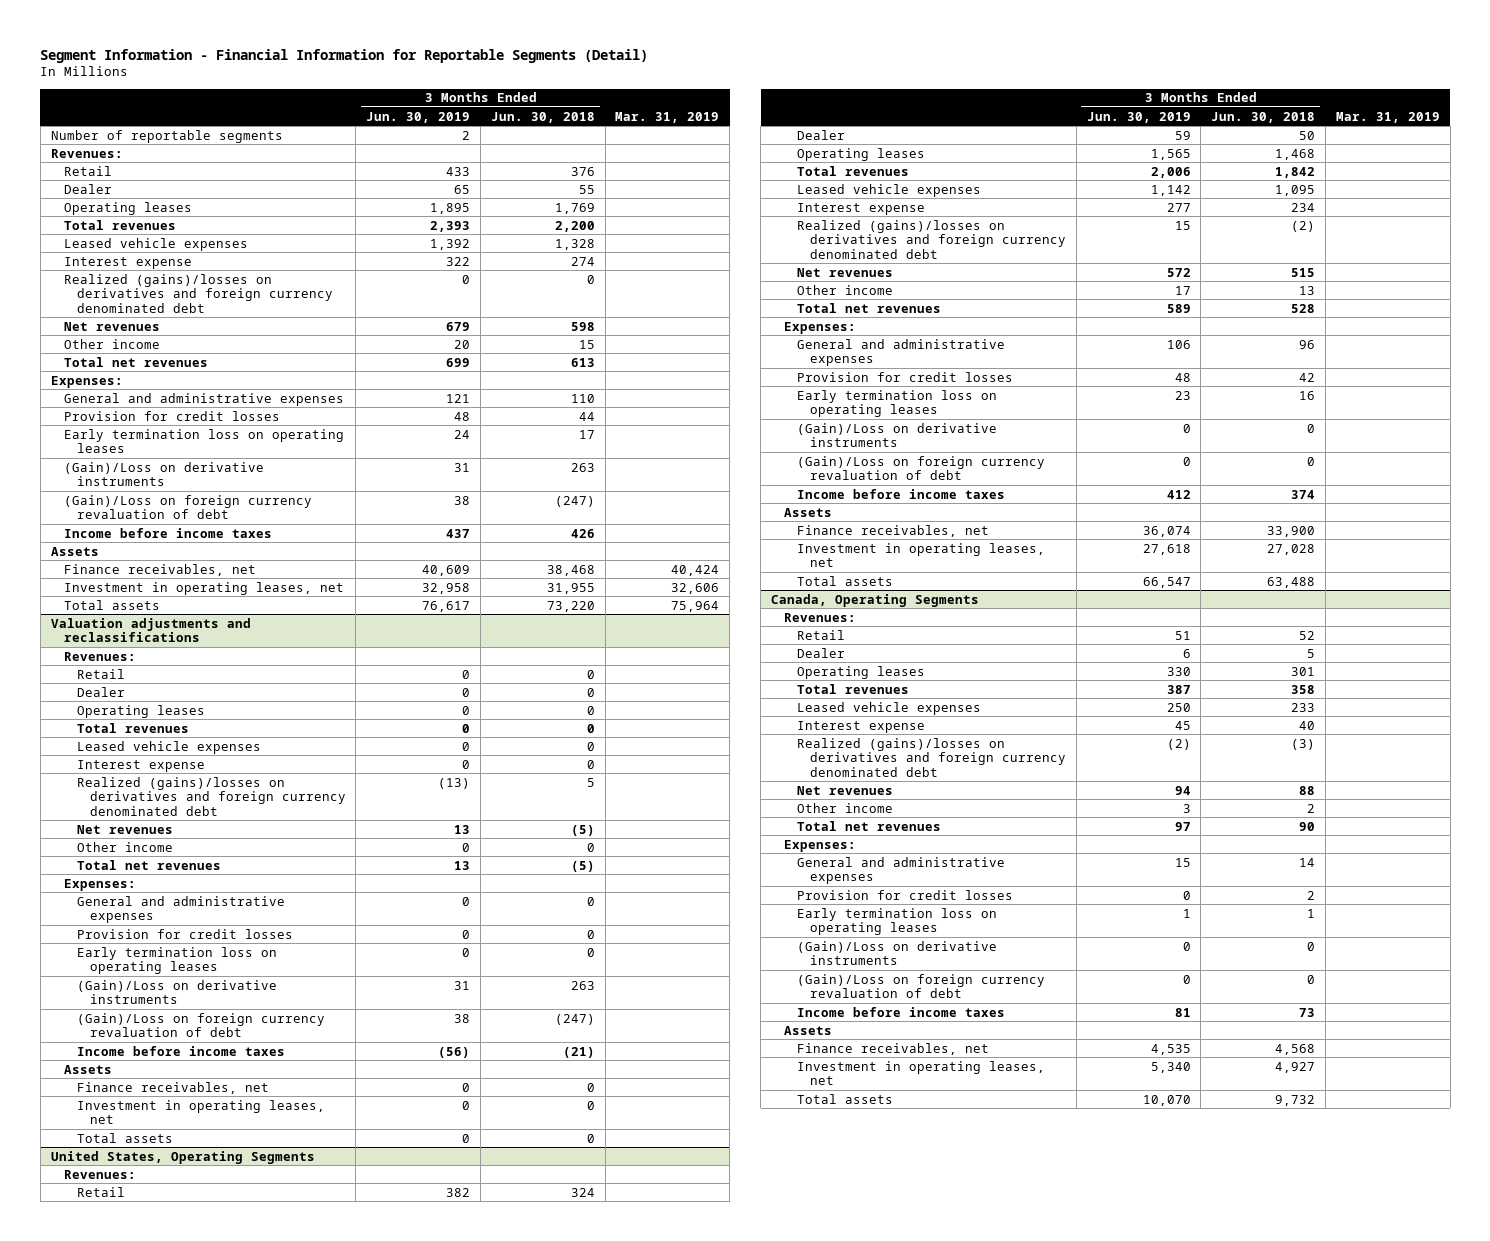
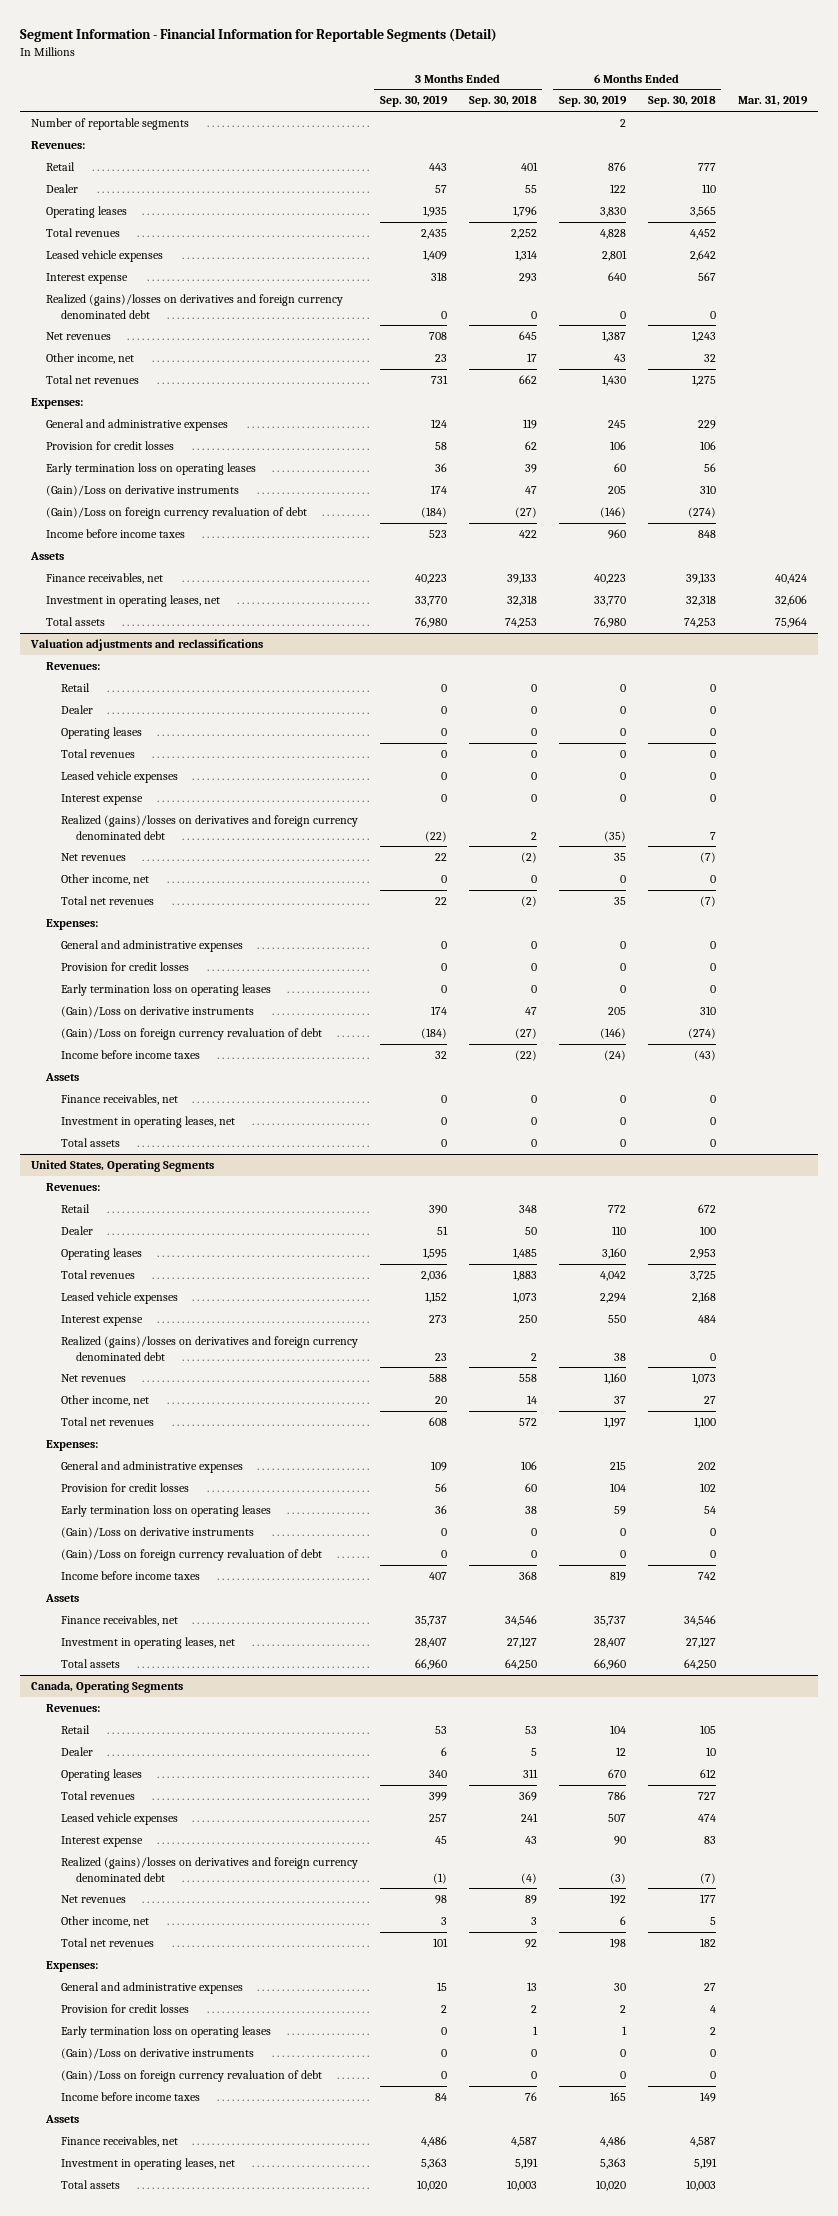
- | 3 Months Ended Jun. 30, 2019 | 3 Months Ended Jun. 30, 2018 | Mar. 31, 2019
+ | 3 Months Ended Sep. 30, 2019 | 3 Months Ended Sep. 30, 2018 | 6 Months Ended Sep. 30, 2019 | 6 Months Ended Sep. 30, 2018 | Mar. 31, 2019
- Other income | 20 | 15 |
+ Other income, net | 23 | 17 | 43 | 32 |
@ Valuation adjustments and reclassifications
- Other income | 0 | 0 |
+ Other income, net | 0 | 0 | 0 | 0 |
@ United States, Operating Segments
- Other income | 17 | 13 |
+ Other income, net | 20 | 14 | 37 | 27 |
@ Canada, Operating Segments
- Other income | 3 | 2 |
+ Other income, net | 3 | 3 | 6 | 5 |

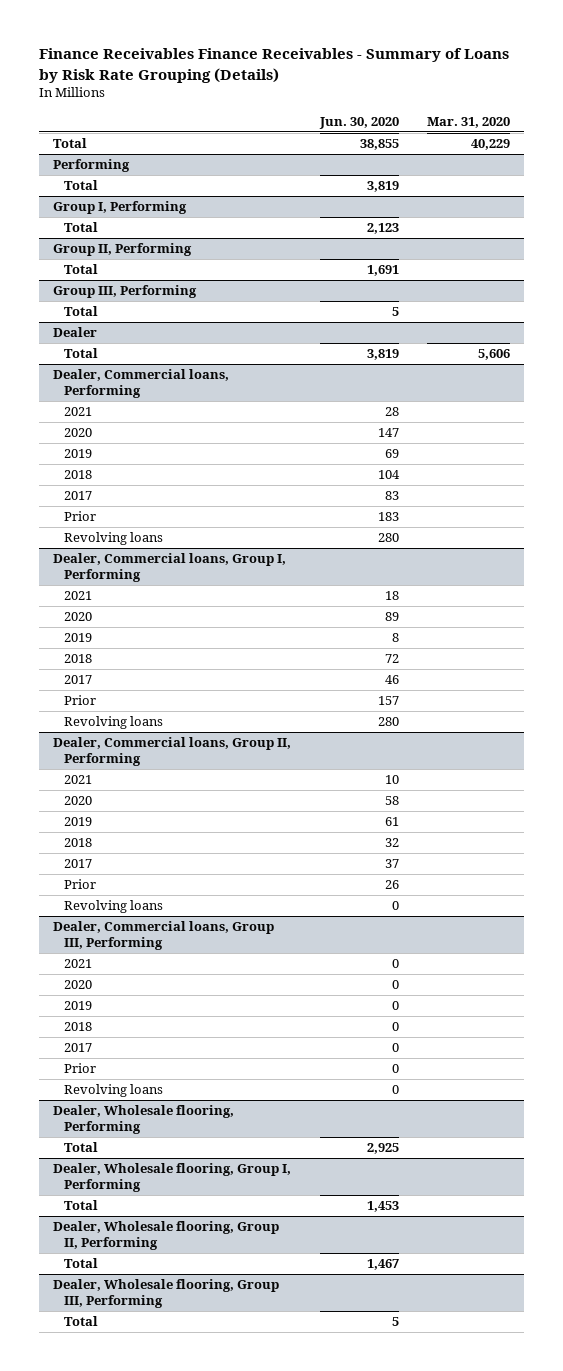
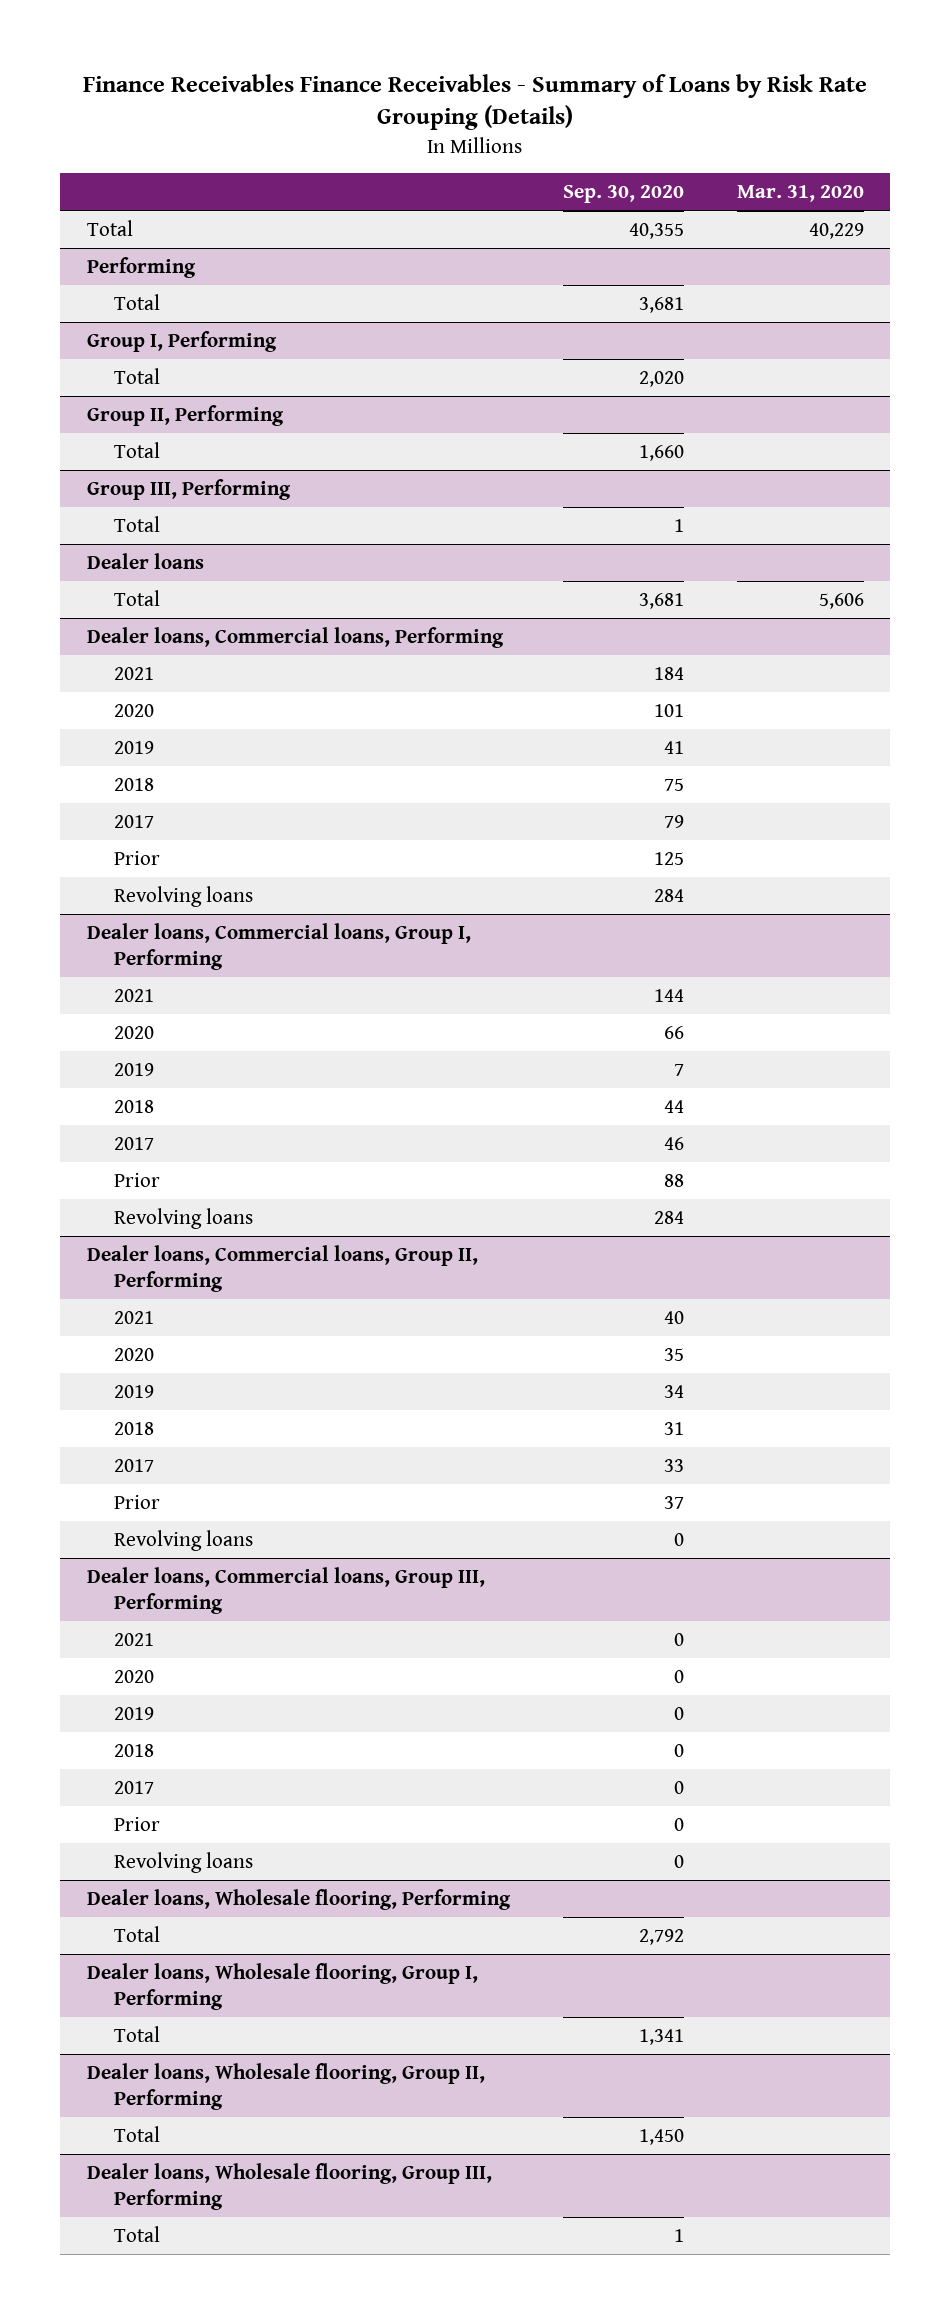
- | Jun. 30, 2020 | Mar. 31, 2020
+ | Sep. 30, 2020 | Mar. 31, 2020
- Dealer
+ Dealer loans
- Dealer, Commercial loans, Performing
+ Dealer loans, Commercial loans, Performing
- Dealer, Commercial loans, Group I, Performing
+ Dealer loans, Commercial loans, Group I, Performing
- Dealer, Commercial loans, Group II, Performing
+ Dealer loans, Commercial loans, Group II, Performing
- Dealer, Commercial loans, Group III, Performing
+ Dealer loans, Commercial loans, Group III, Performing
- Dealer, Wholesale flooring, Performing
+ Dealer loans, Wholesale flooring, Performing
- Dealer, Wholesale flooring, Group I, Performing
+ Dealer loans, Wholesale flooring, Group I, Performing
- Dealer, Wholesale flooring, Group II, Performing
+ Dealer loans, Wholesale flooring, Group II, Performing
- Dealer, Wholesale flooring, Group III, Performing
+ Dealer loans, Wholesale flooring, Group III, Performing

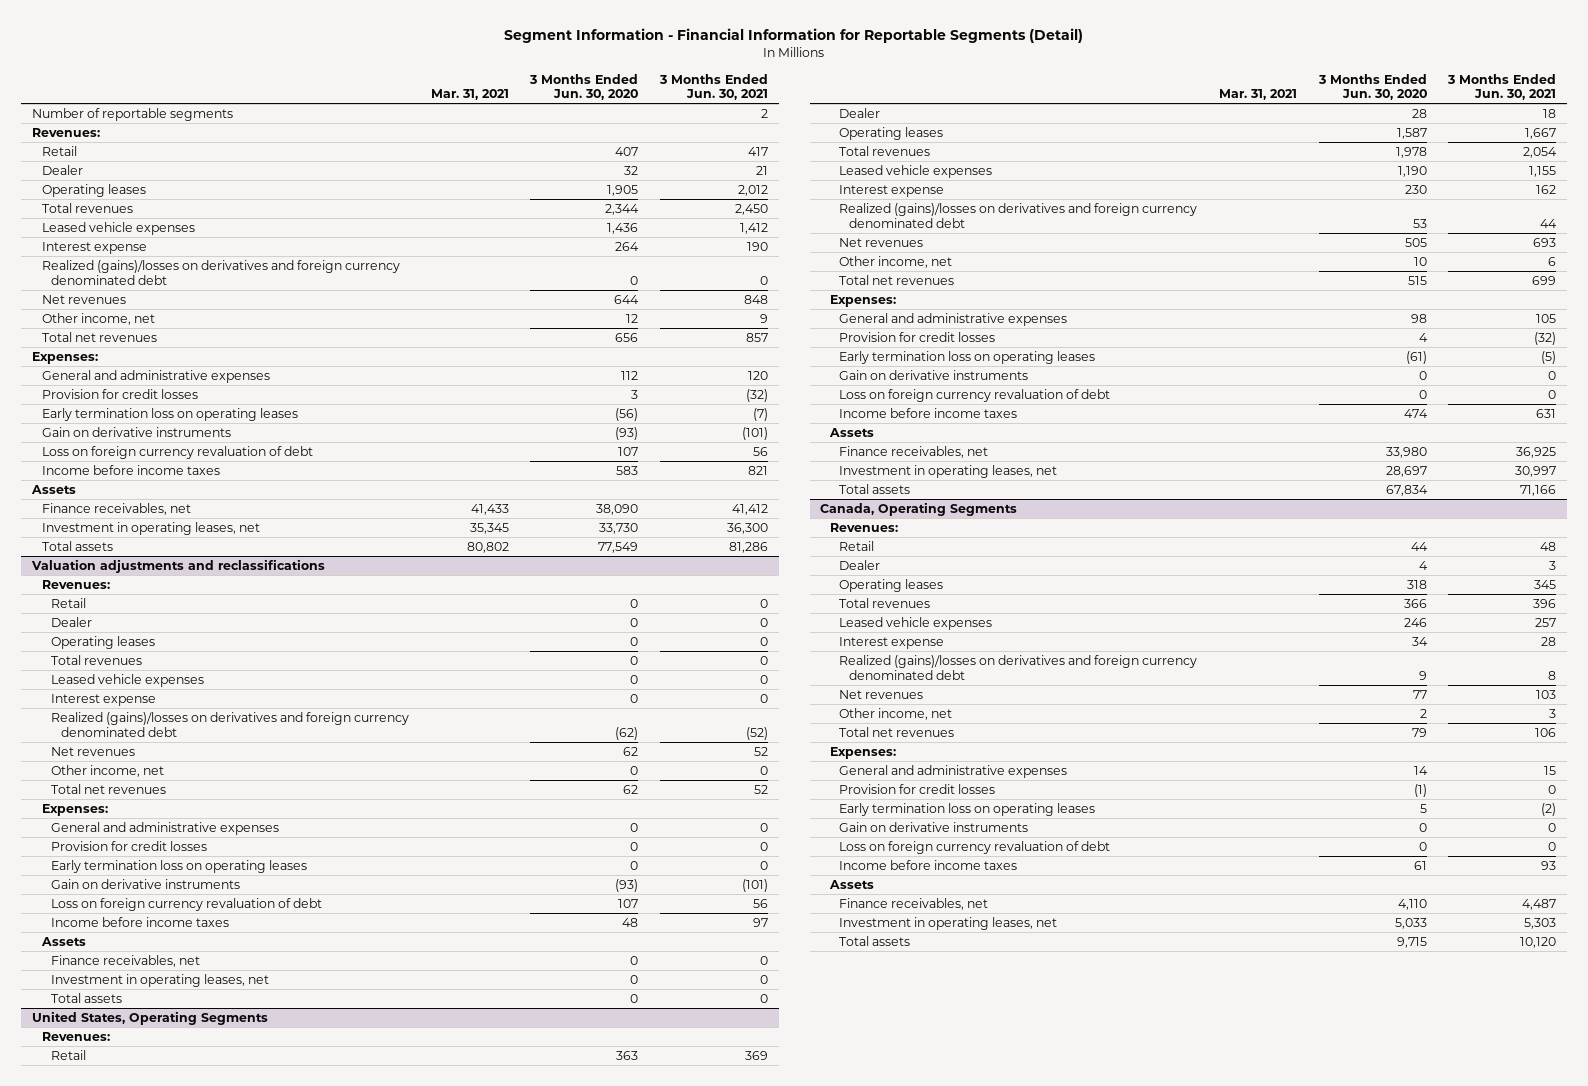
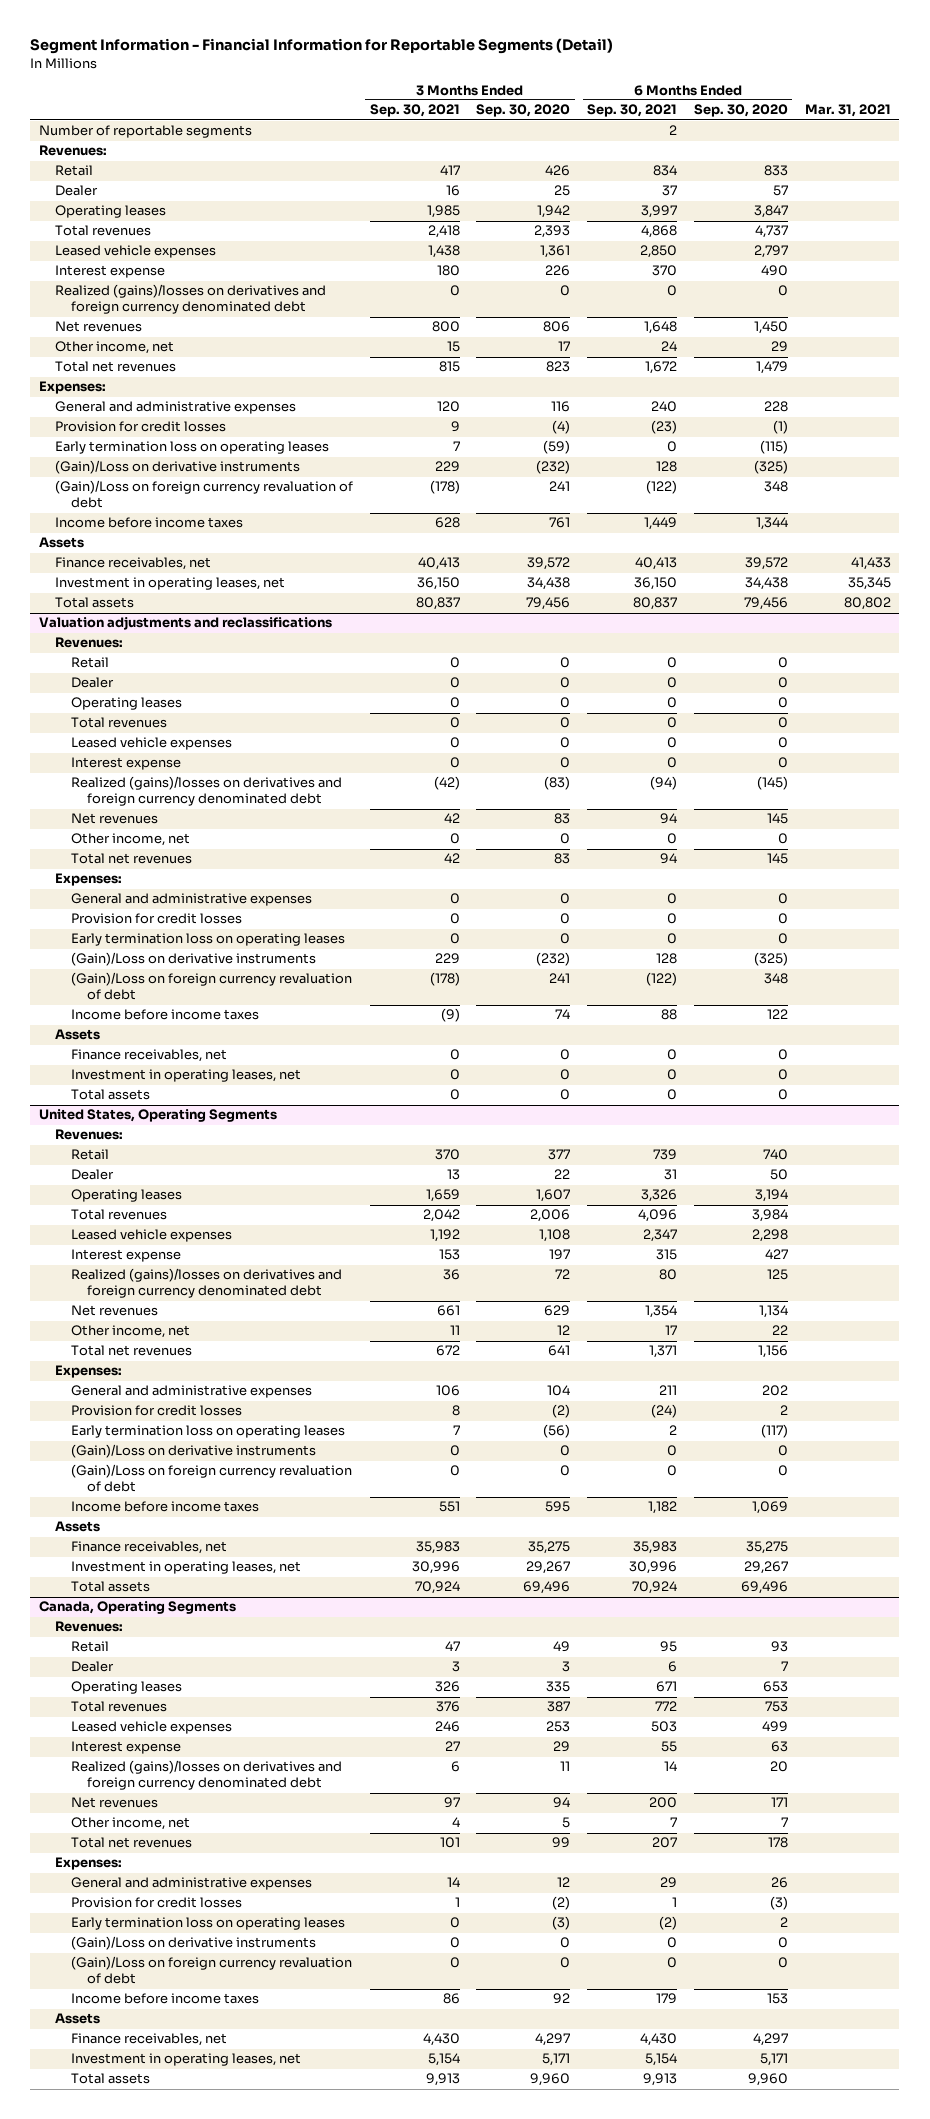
- | Mar. 31, 2021 | 3 Months Ended Jun. 30, 2020 | 3 Months Ended Jun. 30, 2021
+ | 3 Months Ended Sep. 30, 2021 | 3 Months Ended Sep. 30, 2020 | 6 Months Ended Sep. 30, 2021 | 6 Months Ended Sep. 30, 2020 | Mar. 31, 2021
- Gain on derivative instruments | | (93) | (101)
- Loss on foreign currency revaluation of debt | | 107 | 56
+ (Gain)/Loss on derivative instruments | 229 | (232) | 128 | (325) |
+ (Gain)/Loss on foreign currency revaluation of debt | (178) | 241 | (122) | 348 |
@ Valuation adjustments and reclassifications
- Gain on derivative instruments | | (93) | (101)
- Loss on foreign currency revaluation of debt | | 107 | 56
+ (Gain)/Loss on derivative instruments | 229 | (232) | 128 | (325) |
+ (Gain)/Loss on foreign currency revaluation of debt | (178) | 241 | (122) | 348 |
@ United States, Operating Segments
- Gain on derivative instruments | | 0 | 0
- Loss on foreign currency revaluation of debt | | 0 | 0
+ (Gain)/Loss on derivative instruments | 0 | 0 | 0 | 0 |
+ (Gain)/Loss on foreign currency revaluation of debt | 0 | 0 | 0 | 0 |
@ Canada, Operating Segments
- Gain on derivative instruments | | 0 | 0
- Loss on foreign currency revaluation of debt | | 0 | 0
+ (Gain)/Loss on derivative instruments | 0 | 0 | 0 | 0 |
+ (Gain)/Loss on foreign currency revaluation of debt | 0 | 0 | 0 | 0 |

